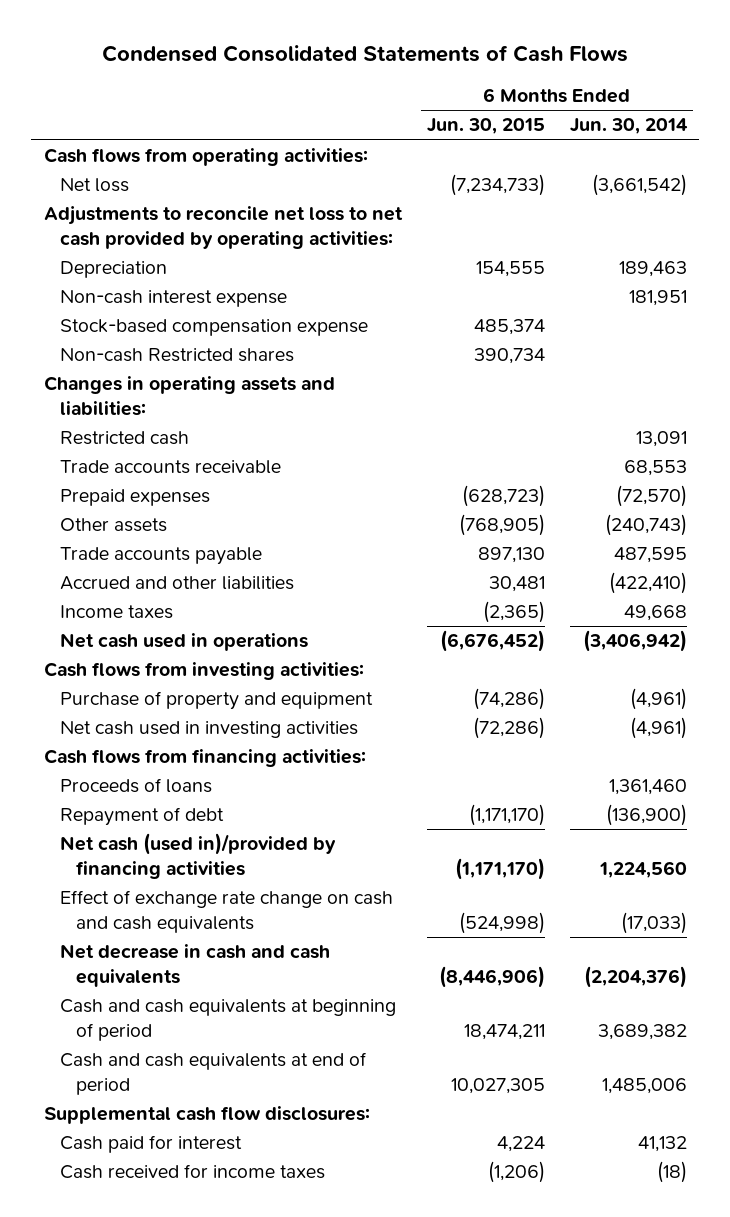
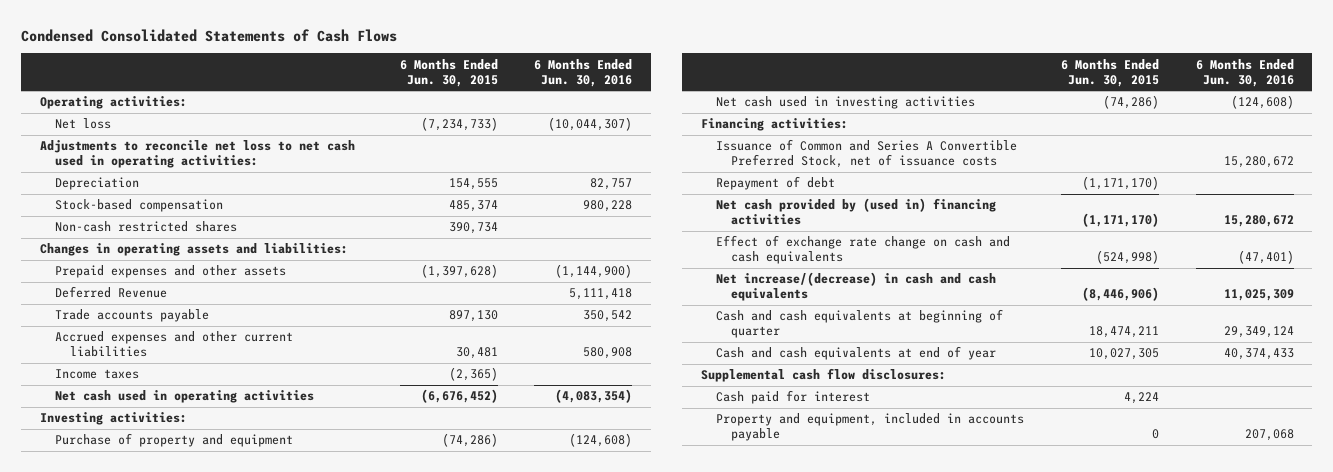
- | 6 Months Ended Jun. 30, 2015 | 6 Months Ended Jun. 30, 2014
+ | 6 Months Ended Jun. 30, 2015 | 6 Months Ended Jun. 30, 2016
- Cash flows from operating activities:
+ Operating activities:
- Adjustments to reconcile net loss to net cash provided by operating activities:
+ Adjustments to reconcile net loss to net cash used in operating activities:
- Non-cash interest expense | | 181,951
- Stock-based compensation expense | 485,374 |
- Non-cash Restricted shares | 390,734 |
+ Stock-based compensation | 485,374 | 980,228
+ Non-cash restricted shares | 390,734 |
- Restricted cash | | 13,091
- Trade accounts receivable | | 68,553
- Prepaid expenses | (628,723) | (72,570)
- Other assets | (768,905) | (240,743)
+ Prepaid expenses and other assets | (1,397,628) | (1,144,900)
+ Deferred Revenue | | 5,111,418
- Accrued and other liabilities | 30,481 | (422,410)
+ Accrued expenses and other current liabilities | 30,481 | 580,908
- Net cash used in operations | (6,676,452) | (3,406,942)
- Cash flows from investing activities:
+ Net cash used in operating activities | (6,676,452) | (4,083,354)
+ Investing activities:
- Net cash used in investing activities | (72,286) | (4,961)
- Cash flows from financing activities:
- Proceeds of loans | | 1,361,460
+ Net cash used in investing activities | (74,286) | (124,608)
+ Financing activities:
+ Issuance of Common and Series A Convertible Preferred Stock, net of issuance costs | | 15,280,672
- Net cash (used in)/provided by financing activities | (1,171,170) | 1,224,560
+ Net cash provided by (used in) financing activities | (1,171,170) | 15,280,672
- Net decrease in cash and cash equivalents | (8,446,906) | (2,204,376)
- Cash and cash equivalents at beginning of period | 18,474,211 | 3,689,382
- Cash and cash equivalents at end of period | 10,027,305 | 1,485,006
+ Net increase/(decrease) in cash and cash equivalents | (8,446,906) | 11,025,309
+ Cash and cash equivalents at beginning of quarter | 18,474,211 | 29,349,124
+ Cash and cash equivalents at end of year | 10,027,305 | 40,374,433
- Cash received for income taxes | (1,206) | (18)
+ Property and equipment, included in accounts payable | 0 | 207,068

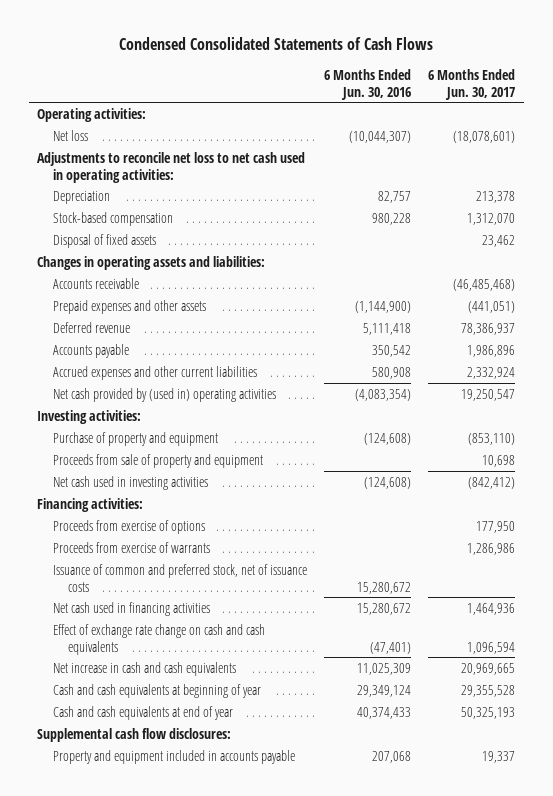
- | 6 Months Ended Jun. 30, 2015 | 6 Months Ended Jun. 30, 2016
+ | 6 Months Ended Jun. 30, 2016 | 6 Months Ended Jun. 30, 2017
- Non-cash restricted shares | 390,734 |
+ Disposal of fixed assets | | 23,462
+ Accounts receivable | | (46,485,468)
- Deferred Revenue | | 5,111,418
- Trade accounts payable | 897,130 | 350,542
+ Deferred revenue | 5,111,418 | 78,386,937
+ Accounts payable | 350,542 | 1,986,896
- Income taxes | (2,365) |
- Net cash used in operating activities | (6,676,452) | (4,083,354)
+ Net cash provided by (used in) operating activities | (4,083,354) | 19,250,547
+ Proceeds from sale of property and equipment | | 10,698
- Issuance of Common and Series A Convertible Preferred Stock, net of issuance costs | | 15,280,672
- Repayment of debt | (1,171,170) |
- Net cash provided by (used in) financing activities | (1,171,170) | 15,280,672
+ Proceeds from exercise of options | | 177,950
+ Proceeds from exercise of warrants | | 1,286,986
+ Issuance of common and preferred stock, net of issuance costs | 15,280,672 |
+ Net cash used in financing activities | 15,280,672 | 1,464,936
- Net increase/(decrease) in cash and cash equivalents | (8,446,906) | 11,025,309
- Cash and cash equivalents at beginning of quarter | 18,474,211 | 29,349,124
+ Net increase in cash and cash equivalents | 11,025,309 | 20,969,665
+ Cash and cash equivalents at beginning of year | 29,349,124 | 29,355,528
- Cash paid for interest | 4,224 |
- Property and equipment, included in accounts payable | 0 | 207,068
+ Property and equipment included in accounts payable | 207,068 | 19,337

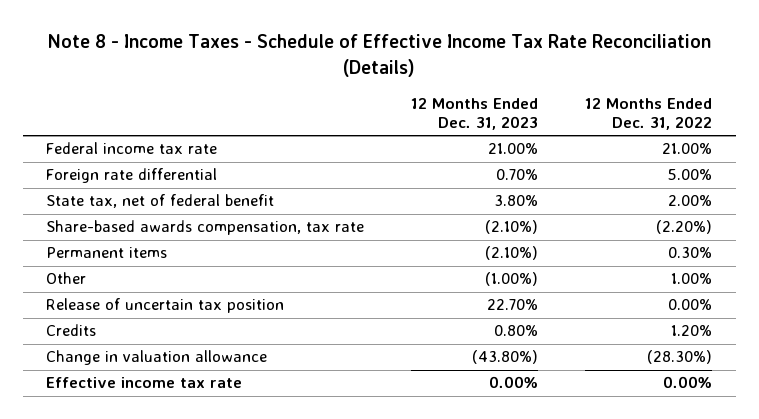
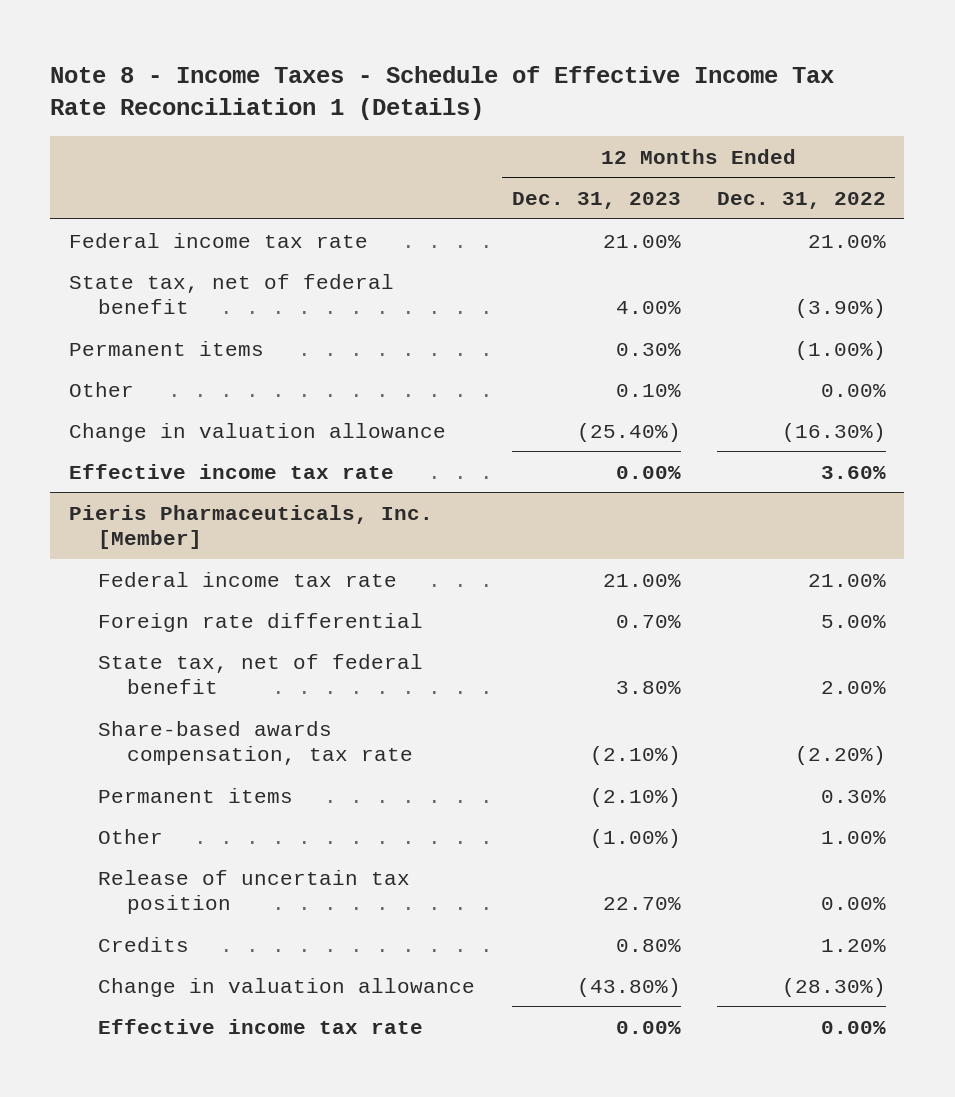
- Note 8 - Income Taxes - Schedule of Effective Income Tax Rate Reconciliation (Details)
+ Note 8 - Income Taxes - Schedule of Effective Income Tax Rate Reconciliation 1 (Details)
+ State tax, net of federal benefit | 4.00% | (3.90%)
+ Permanent items | 0.30% | (1.00%)
+ Other | 0.10% | 0.00%
+ Change in valuation allowance | (25.40%) | (16.30%)
+ Effective income tax rate | 0.00% | 3.60%
+ Pieris Pharmaceuticals, Inc. [Member]
+ Federal income tax rate | 21.00% | 21.00%

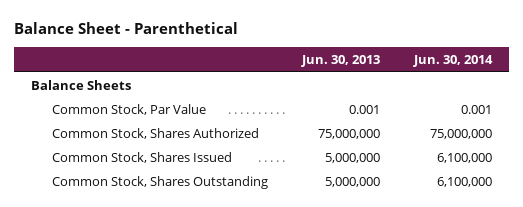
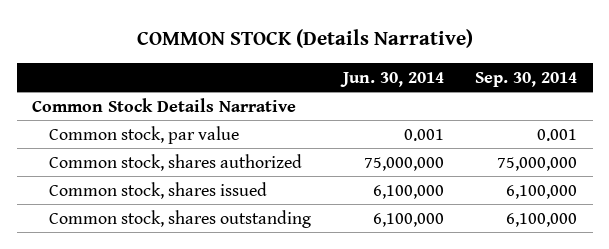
- Balance Sheet - Parenthetical
+ COMMON STOCK (Details Narrative)
- | Jun. 30, 2013 | Jun. 30, 2014
+ | Jun. 30, 2014 | Sep. 30, 2014
- Balance Sheets
- Common Stock, Par Value | 0.001 | 0.001
- Common Stock, Shares Authorized | 75,000,000 | 75,000,000
- Common Stock, Shares Issued | 5,000,000 | 6,100,000
- Common Stock, Shares Outstanding | 5,000,000 | 6,100,000
+ Common Stock Details Narrative
+ Common stock, par value | 0.001 | 0.001
+ Common stock, shares authorized | 75,000,000 | 75,000,000
+ Common stock, shares issued | 6,100,000 | 6,100,000
+ Common stock, shares outstanding | 6,100,000 | 6,100,000

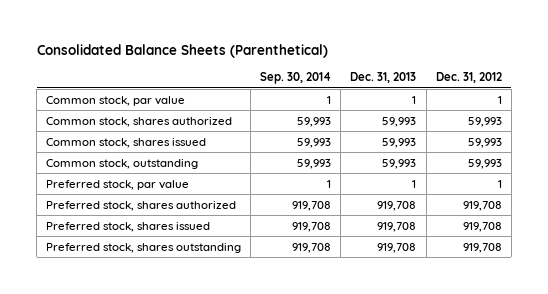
- COMMON STOCK (Details Narrative)
+ Consolidated Balance Sheets (Parenthetical)
- | Jun. 30, 2014 | Sep. 30, 2014
+ | Sep. 30, 2014 | Dec. 31, 2013 | Dec. 31, 2012
- Common Stock Details Narrative
- Common stock, par value | 0.001 | 0.001
- Common stock, shares authorized | 75,000,000 | 75,000,000
- Common stock, shares issued | 6,100,000 | 6,100,000
- Common stock, shares outstanding | 6,100,000 | 6,100,000
+ Common stock, par value | 1 | 1 | 1
+ Common stock, shares authorized | 59,993 | 59,993 | 59,993
+ Common stock, shares issued | 59,993 | 59,993 | 59,993
+ Common stock, outstanding | 59,993 | 59,993 | 59,993
+ Preferred stock, par value | 1 | 1 | 1
+ Preferred stock, shares authorized | 919,708 | 919,708 | 919,708
+ Preferred stock, shares issued | 919,708 | 919,708 | 919,708
+ Preferred stock, shares outstanding | 919,708 | 919,708 | 919,708

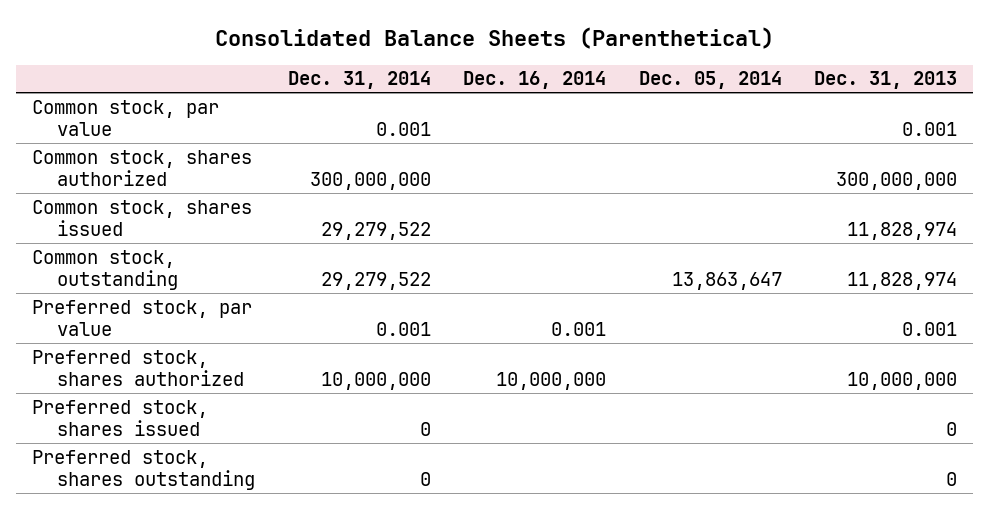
- | Sep. 30, 2014 | Dec. 31, 2013 | Dec. 31, 2012
+ | Dec. 31, 2014 | Dec. 16, 2014 | Dec. 05, 2014 | Dec. 31, 2013
- Common stock, par value | 1 | 1 | 1
- Common stock, shares authorized | 59,993 | 59,993 | 59,993
- Common stock, shares issued | 59,993 | 59,993 | 59,993
- Common stock, outstanding | 59,993 | 59,993 | 59,993
- Preferred stock, par value | 1 | 1 | 1
- Preferred stock, shares authorized | 919,708 | 919,708 | 919,708
- Preferred stock, shares issued | 919,708 | 919,708 | 919,708
- Preferred stock, shares outstanding | 919,708 | 919,708 | 919,708
+ Common stock, par value | 0.001 | | | 0.001
+ Common stock, shares authorized | 300,000,000 | | | 300,000,000
+ Common stock, shares issued | 29,279,522 | | | 11,828,974
+ Common stock, outstanding | 29,279,522 | | 13,863,647 | 11,828,974
+ Preferred stock, par value | 0.001 | 0.001 | | 0.001
+ Preferred stock, shares authorized | 10,000,000 | 10,000,000 | | 10,000,000
+ Preferred stock, shares issued | 0 | | | 0
+ Preferred stock, shares outstanding | 0 | | | 0

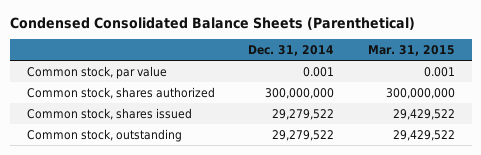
- Consolidated Balance Sheets (Parenthetical)
+ Condensed Consolidated Balance Sheets (Parenthetical)
- | Dec. 31, 2014 | Dec. 16, 2014 | Dec. 05, 2014 | Dec. 31, 2013
+ | Dec. 31, 2014 | Mar. 31, 2015
- Preferred stock, par value | 0.001 | 0.001 | | 0.001
- Preferred stock, shares authorized | 10,000,000 | 10,000,000 | | 10,000,000
- Preferred stock, shares issued | 0 | | | 0
- Preferred stock, shares outstanding | 0 | | | 0

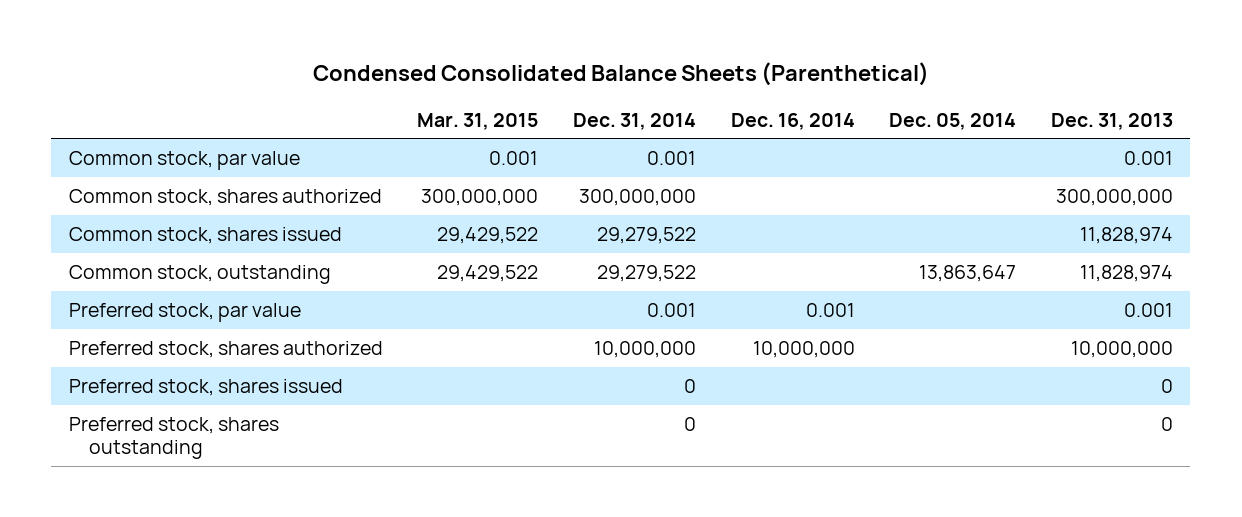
- | Dec. 31, 2014 | Mar. 31, 2015
+ | Mar. 31, 2015 | Dec. 31, 2014 | Dec. 16, 2014 | Dec. 05, 2014 | Dec. 31, 2013
+ Preferred stock, par value | | 0.001 | 0.001 | | 0.001
+ Preferred stock, shares authorized | | 10,000,000 | 10,000,000 | | 10,000,000
+ Preferred stock, shares issued | | 0 | | | 0
+ Preferred stock, shares outstanding | | 0 | | | 0

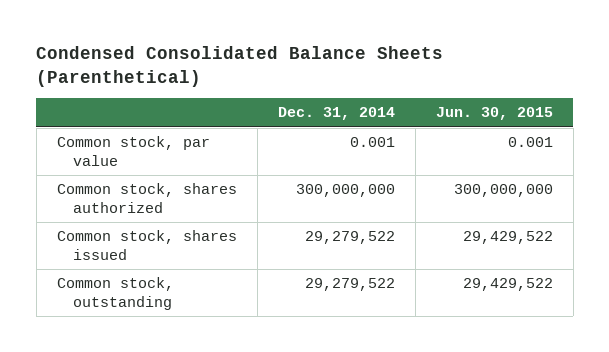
- | Mar. 31, 2015 | Dec. 31, 2014 | Dec. 16, 2014 | Dec. 05, 2014 | Dec. 31, 2013
+ | Dec. 31, 2014 | Jun. 30, 2015
- Preferred stock, par value | | 0.001 | 0.001 | | 0.001
- Preferred stock, shares authorized | | 10,000,000 | 10,000,000 | | 10,000,000
- Preferred stock, shares issued | | 0 | | | 0
- Preferred stock, shares outstanding | | 0 | | | 0

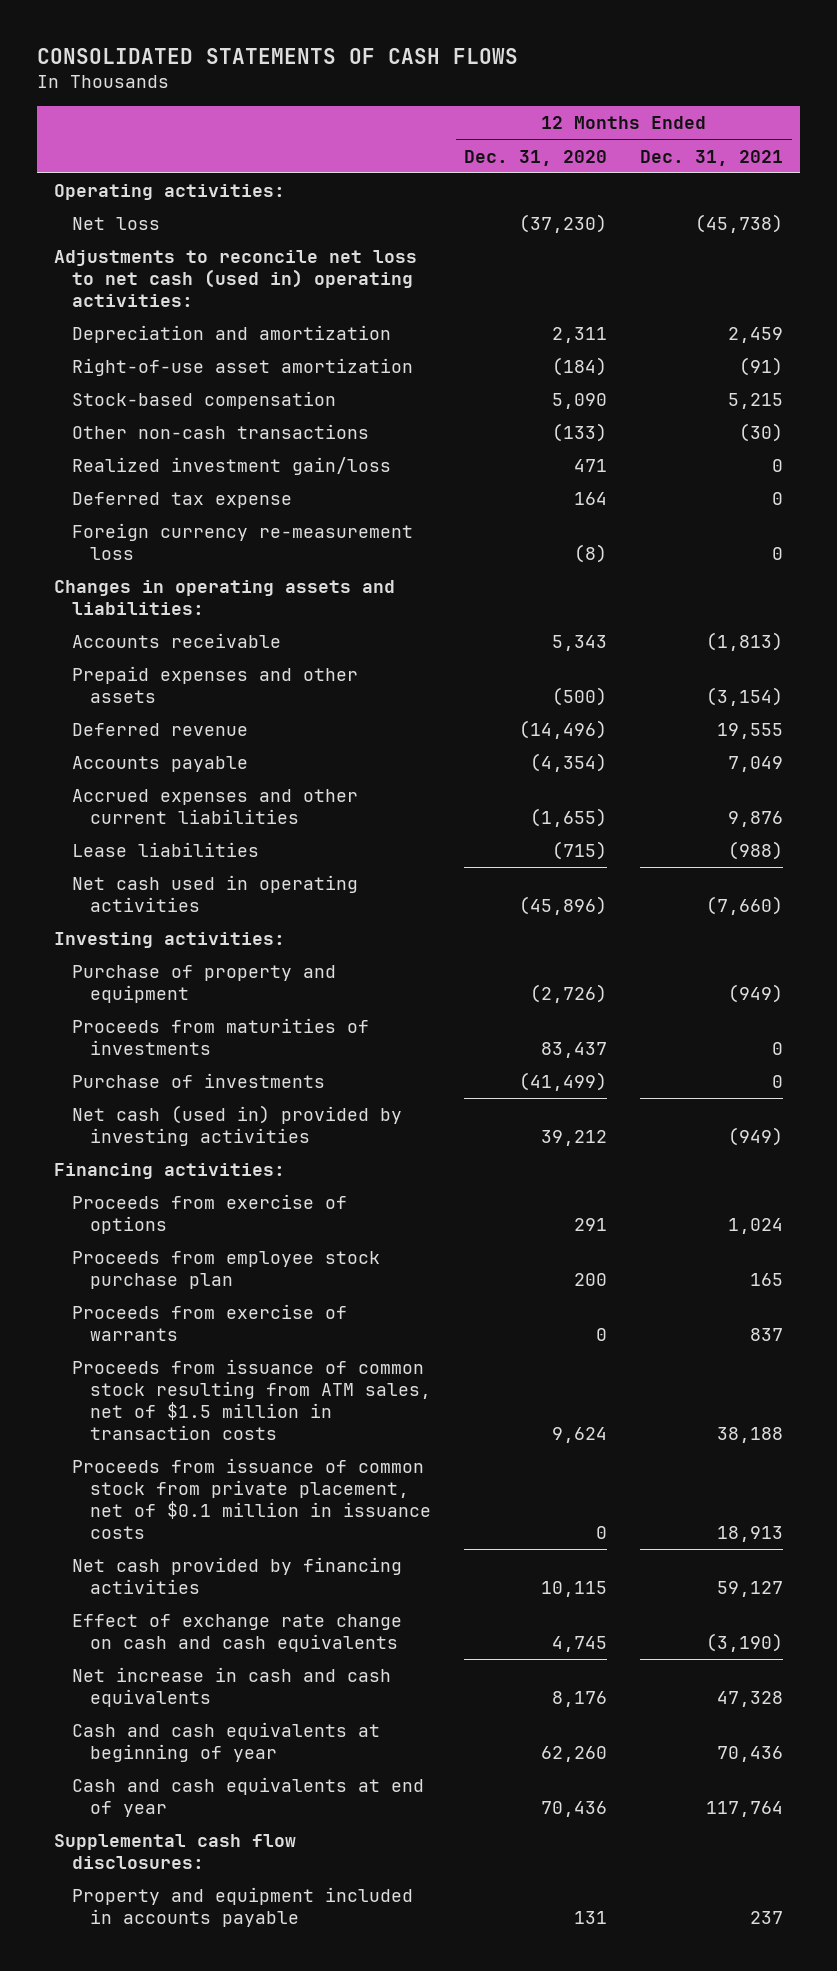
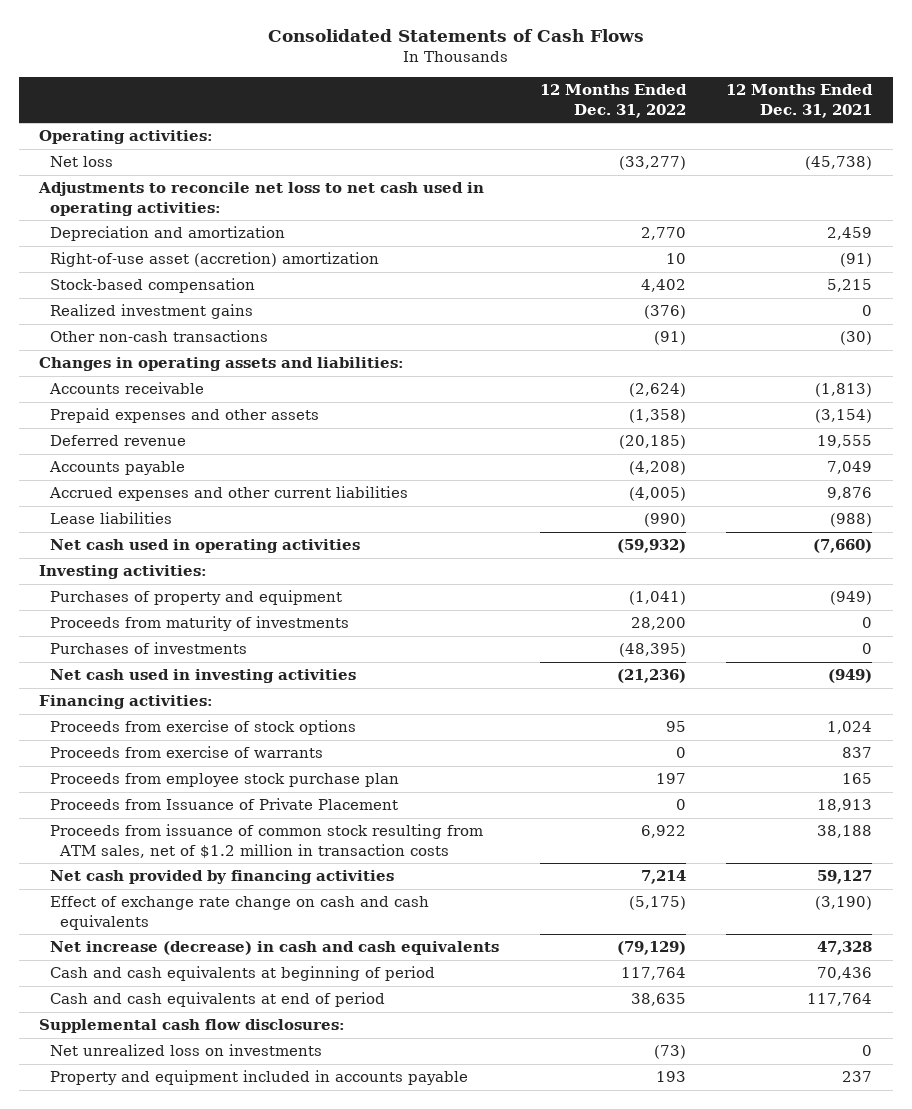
- CONSOLIDATED STATEMENTS OF CASH FLOWS
+ Consolidated Statements of Cash Flows
- | 12 Months Ended Dec. 31, 2020 | 12 Months Ended Dec. 31, 2021
+ | 12 Months Ended Dec. 31, 2022 | 12 Months Ended Dec. 31, 2021
- Adjustments to reconcile net loss to net cash (used in) operating activities:
+ Adjustments to reconcile net loss to net cash used in operating activities:
- Right-of-use asset amortization | (184) | (91)
+ Right-of-use asset (accretion) amortization | 10 | (91)
+ Realized investment gains | (376) | 0
- Realized investment gain/loss | 471 | 0
- Deferred tax expense | 164 | 0
- Foreign currency re-measurement loss | (8) | 0
- Purchase of property and equipment | (2,726) | (949)
- Proceeds from maturities of investments | 83,437 | 0
- Purchase of investments | (41,499) | 0
- Net cash (used in) provided by investing activities | 39,212 | (949)
+ Purchases of property and equipment | (1,041) | (949)
+ Proceeds from maturity of investments | 28,200 | 0
+ Purchases of investments | (48,395) | 0
+ Net cash used in investing activities | (21,236) | (949)
- Proceeds from exercise of options | 291 | 1,024
+ Proceeds from exercise of stock options | 95 | 1,024
- Proceeds from issuance of common stock resulting from ATM sales, net of $1.5 million in transaction costs | 9,624 | 38,188
- Proceeds from issuance of common stock from private placement, net of $0.1 million in issuance costs | 0 | 18,913
moved down: Proceeds from employee stock purchase plan | 197 | 165
+ Proceeds from Issuance of Private Placement | 0 | 18,913
+ Proceeds from issuance of common stock resulting from ATM sales, net of $1.2 million in transaction costs | 6,922 | 38,188
- Net increase in cash and cash equivalents | 8,176 | 47,328
- Cash and cash equivalents at beginning of year | 62,260 | 70,436
- Cash and cash equivalents at end of year | 70,436 | 117,764
+ Net increase (decrease) in cash and cash equivalents | (79,129) | 47,328
+ Cash and cash equivalents at beginning of period | 117,764 | 70,436
+ Cash and cash equivalents at end of period | 38,635 | 117,764
+ Net unrealized loss on investments | (73) | 0

